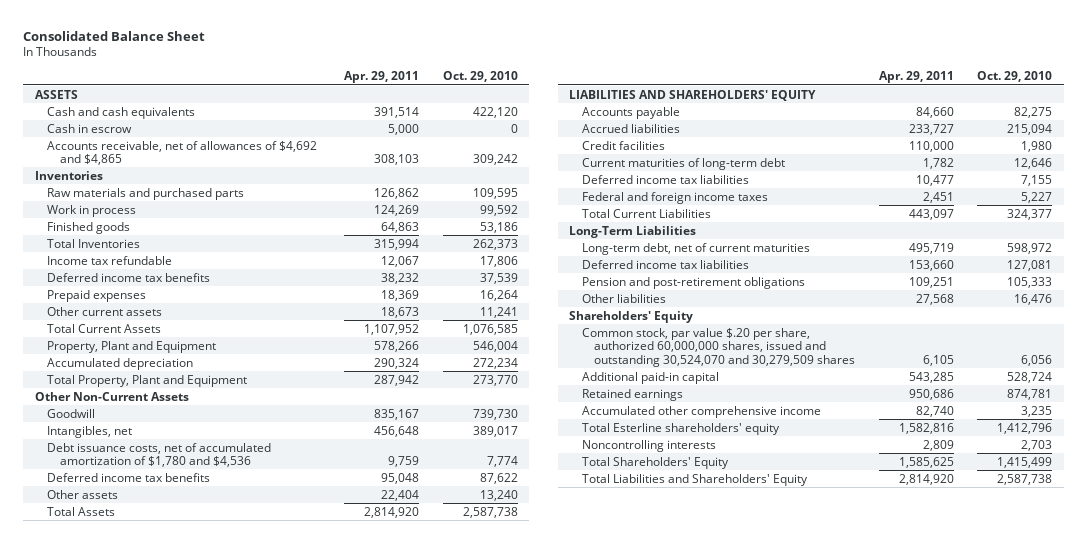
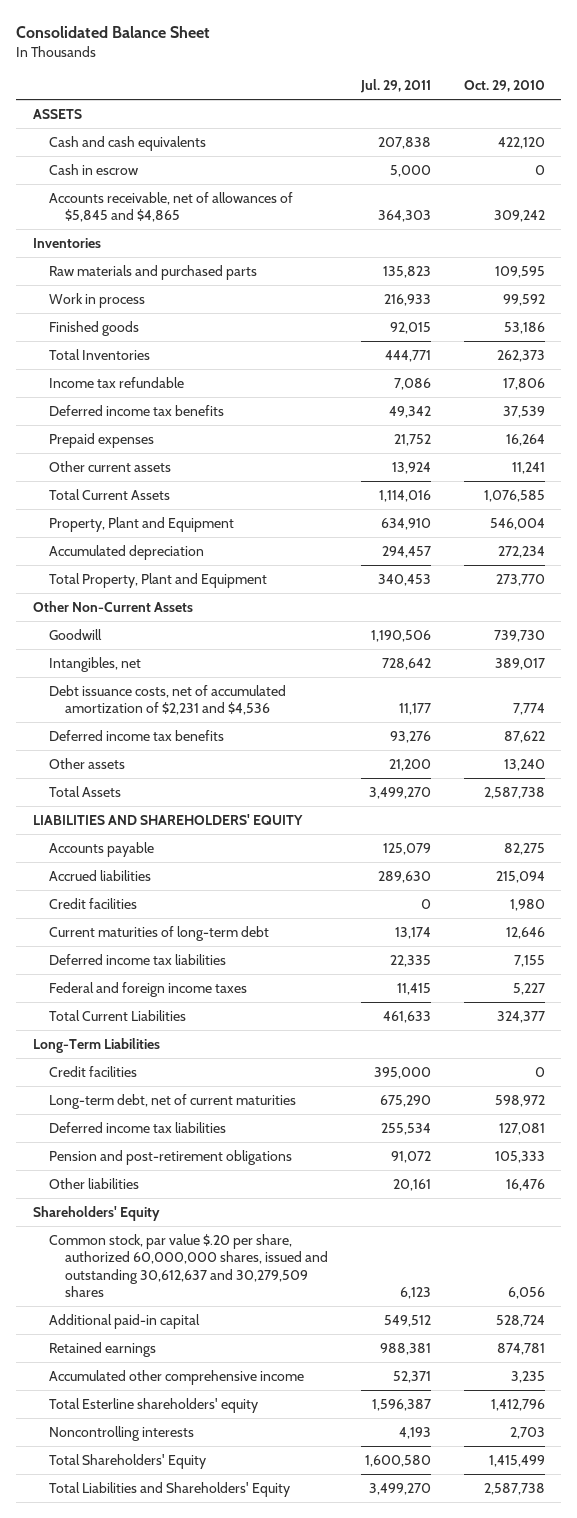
- | Apr. 29, 2011 | Oct. 29, 2010
+ | Jul. 29, 2011 | Oct. 29, 2010
- Accounts receivable, net of allowances of $4,692 and $4,865 | 308,103 | 309,242
+ Accounts receivable, net of allowances of $5,845 and $4,865 | 364,303 | 309,242
- Debt issuance costs, net of accumulated amortization of $1,780 and $4,536 | 9,759 | 7,774
+ Debt issuance costs, net of accumulated amortization of $2,231 and $4,536 | 11,177 | 7,774
+ Credit facilities | 395,000 | 0
- Common stock, par value $.20 per share, authorized 60,000,000 shares, issued and outstanding 30,524,070 and 30,279,509 shares | 6,105 | 6,056
+ Common stock, par value $.20 per share, authorized 60,000,000 shares, issued and outstanding 30,612,637 and 30,279,509 shares | 6,123 | 6,056

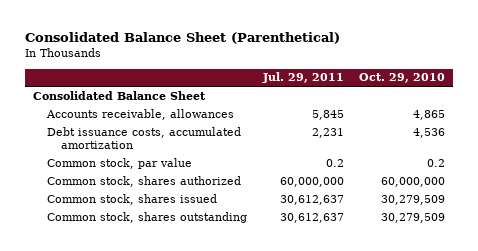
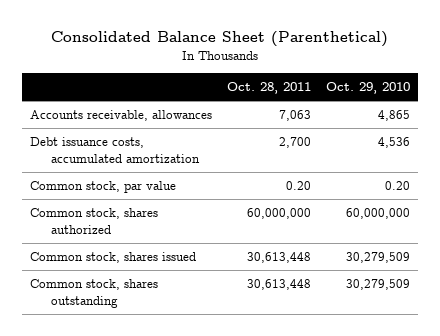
- | Jul. 29, 2011 | Oct. 29, 2010
+ | Oct. 28, 2011 | Oct. 29, 2010
- Consolidated Balance Sheet
- Common stock, par value | 0.2 | 0.2
+ Common stock, par value | 0.20 | 0.20

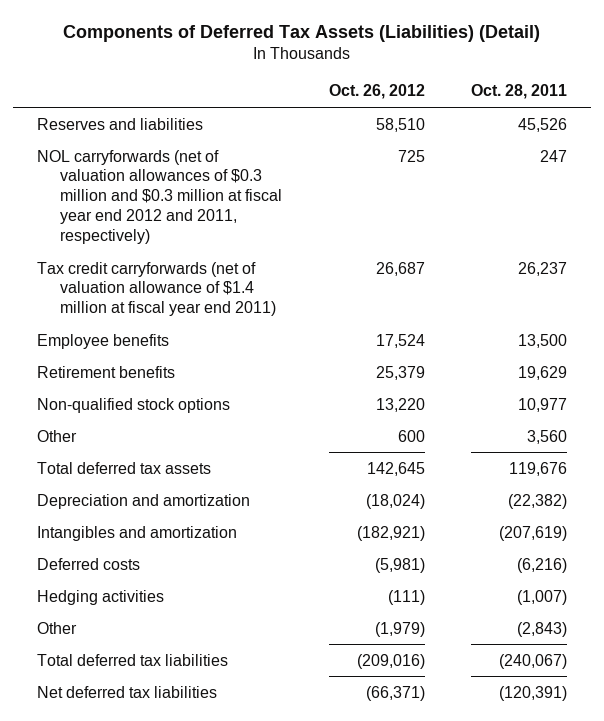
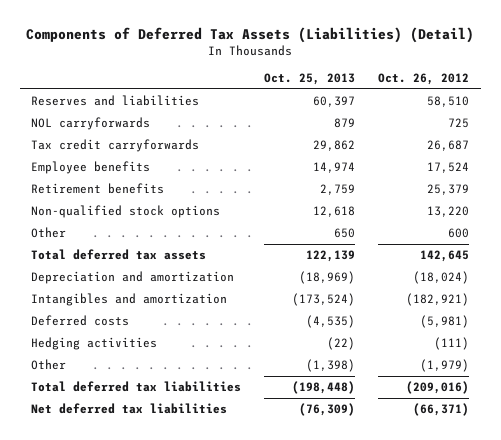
- | Oct. 26, 2012 | Oct. 28, 2011
+ | Oct. 25, 2013 | Oct. 26, 2012
- NOL carryforwards (net of valuation allowances of $0.3 million and $0.3 million at fiscal year end 2012 and 2011, respectively) | 725 | 247
- Tax credit carryforwards (net of valuation allowance of $1.4 million at fiscal year end 2011) | 26,687 | 26,237
+ NOL carryforwards | 879 | 725
+ Tax credit carryforwards | 29,862 | 26,687

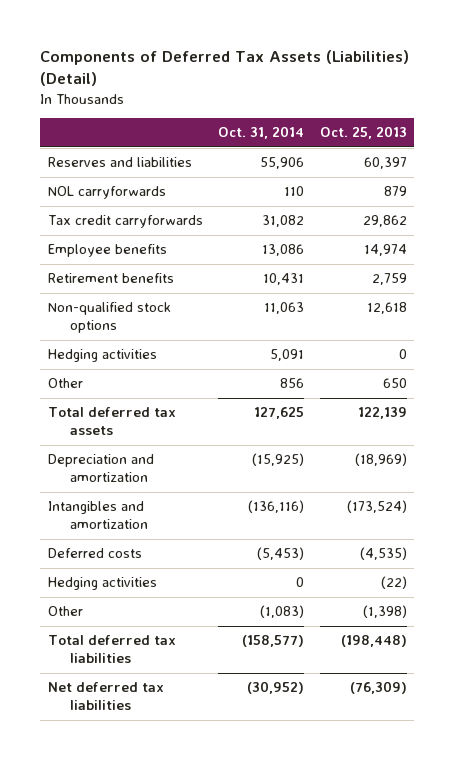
- | Oct. 25, 2013 | Oct. 26, 2012
+ | Oct. 31, 2014 | Oct. 25, 2013
+ Hedging activities | 5,091 | 0

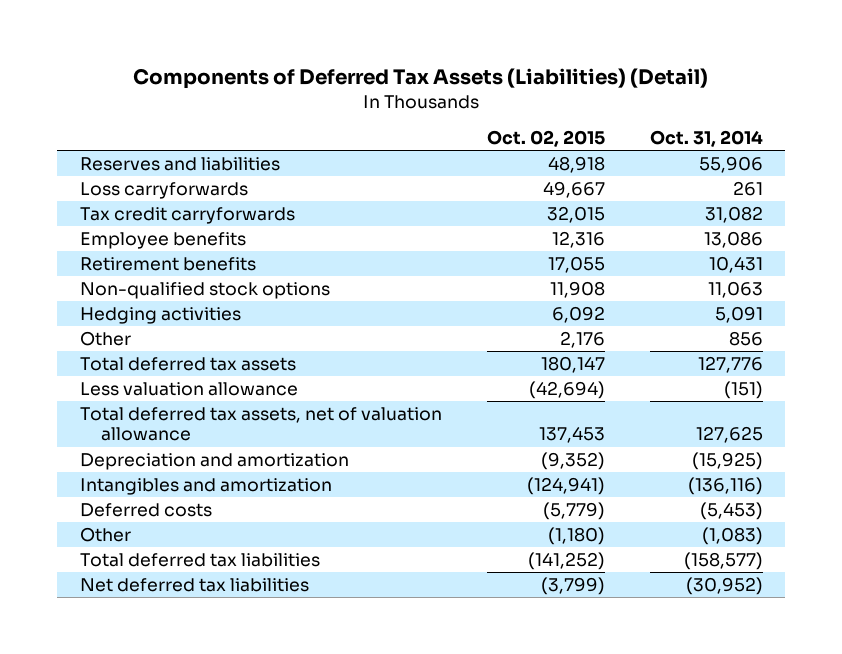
- | Oct. 31, 2014 | Oct. 25, 2013
+ | Oct. 02, 2015 | Oct. 31, 2014
- NOL carryforwards | 110 | 879
+ Loss carryforwards | 49,667 | 261
- Total deferred tax assets | 127,625 | 122,139
+ Total deferred tax assets | 180,147 | 127,776
+ Less valuation allowance | (42,694) | (151)
+ Total deferred tax assets, net of valuation allowance | 137,453 | 127,625
- Hedging activities | 0 | (22)

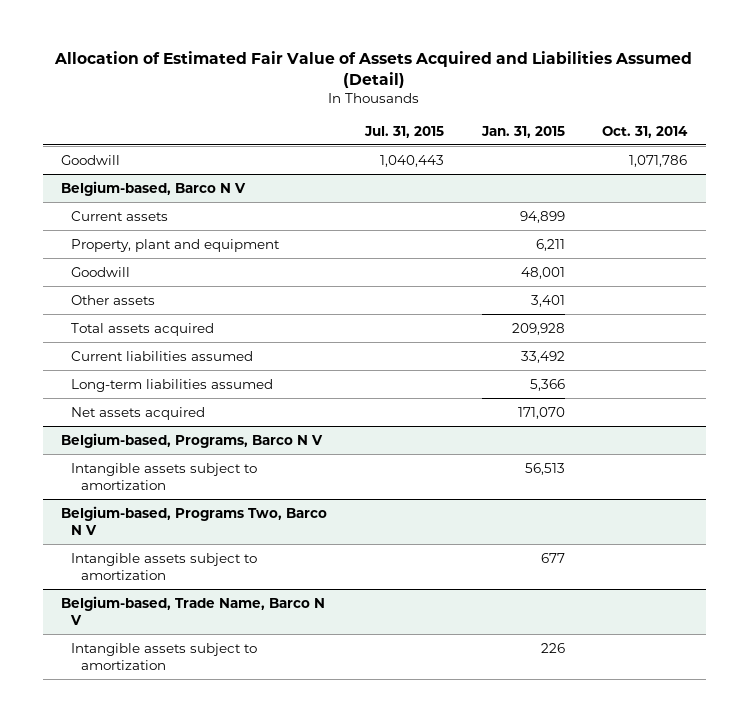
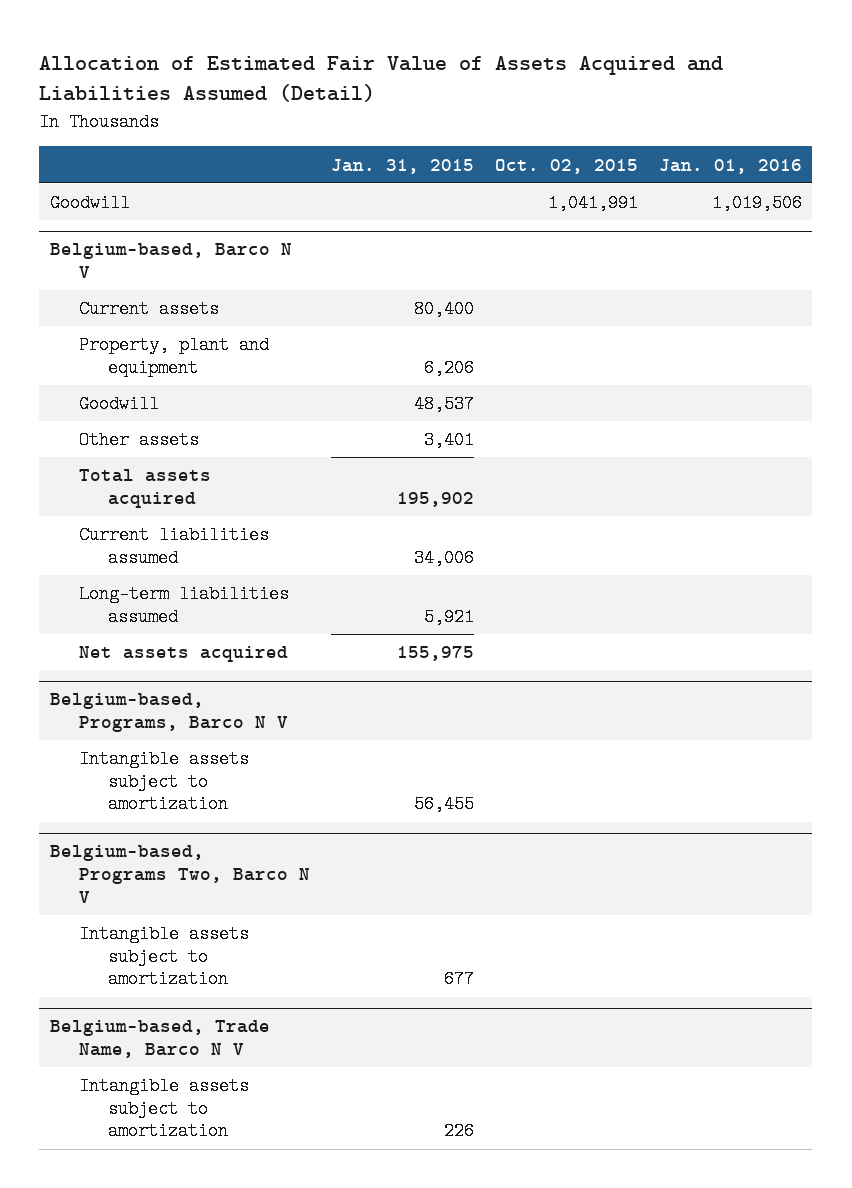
- | Jul. 31, 2015 | Jan. 31, 2015 | Oct. 31, 2014
+ | Jan. 31, 2015 | Oct. 02, 2015 | Jan. 01, 2016
@ Belgium-based, Barco N V
- Current assets | | 94,899 |
- Property, plant and equipment | | 6,211 |
- Goodwill | | 48,001 |
+ Current assets | 80,400 | |
+ Property, plant and equipment | 6,206 | |
+ Goodwill | 48,537 | |
- Total assets acquired | | 209,928 |
- Current liabilities assumed | | 33,492 |
- Long-term liabilities assumed | | 5,366 |
- Net assets acquired | | 171,070 |
+ Total assets acquired | 195,902 | |
+ Current liabilities assumed | 34,006 | |
+ Long-term liabilities assumed | 5,921 | |
+ Net assets acquired | 155,975 | |
@ Belgium-based, Programs, Barco N V
- Intangible assets subject to amortization | | 56,513 |
+ Intangible assets subject to amortization | 56,455 | |

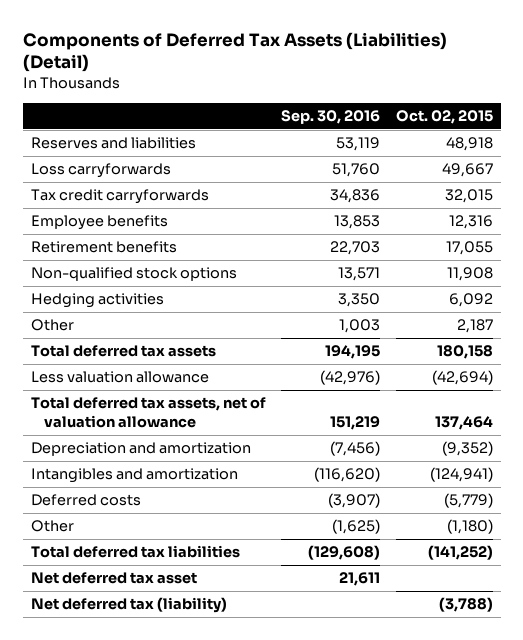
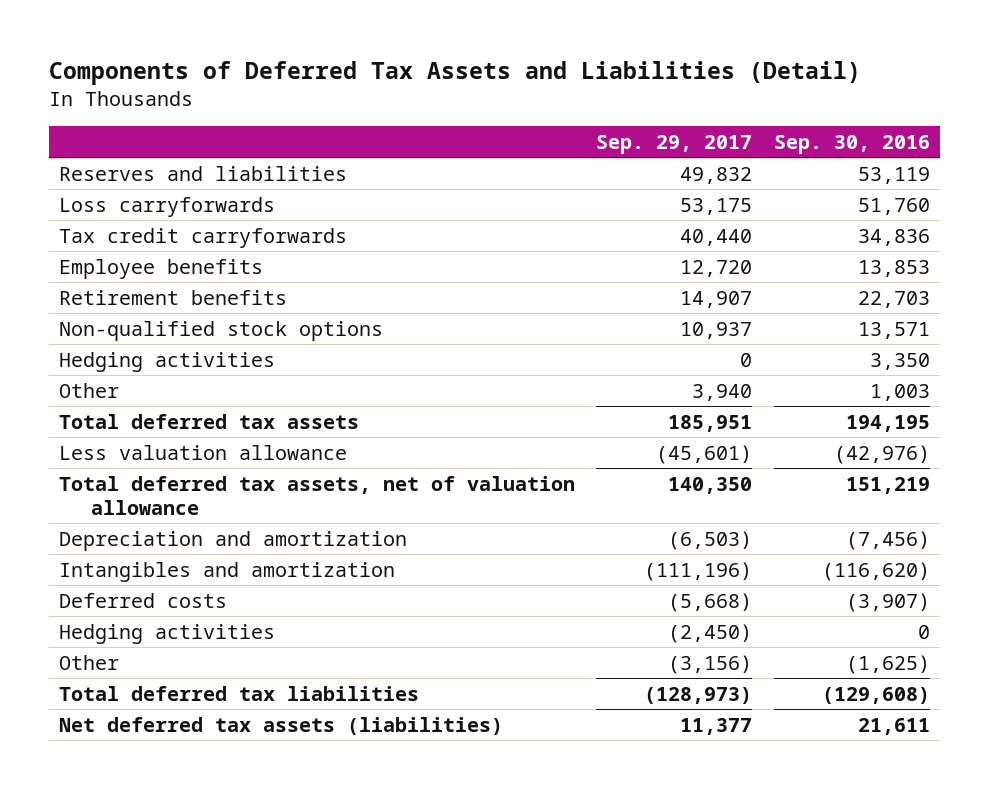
- Components of Deferred Tax Assets (Liabilities) (Detail)
+ Components of Deferred Tax Assets and Liabilities (Detail)
- | Sep. 30, 2016 | Oct. 02, 2015
+ | Sep. 29, 2017 | Sep. 30, 2016
+ Hedging activities | (2,450) | 0
- Net deferred tax asset | 21,611 |
- Net deferred tax (liability) | | (3,788)
+ Net deferred tax assets (liabilities) | 11,377 | 21,611

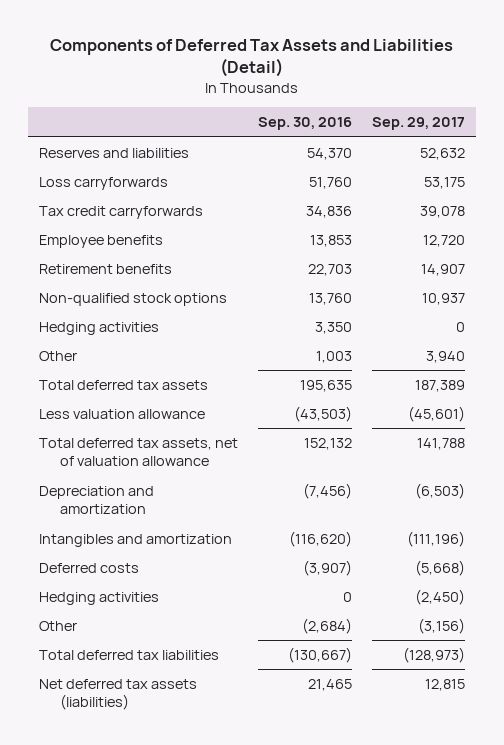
- | Sep. 29, 2017 | Sep. 30, 2016
+ | Sep. 30, 2016 | Sep. 29, 2017
- Reserves and liabilities | 49,832 | 53,119
+ Reserves and liabilities | 54,370 | 52,632
- Tax credit carryforwards | 40,440 | 34,836
+ Tax credit carryforwards | 34,836 | 39,078
- Non-qualified stock options | 10,937 | 13,571
+ Non-qualified stock options | 13,760 | 10,937
- Total deferred tax assets | 185,951 | 194,195
- Less valuation allowance | (45,601) | (42,976)
- Total deferred tax assets, net of valuation allowance | 140,350 | 151,219
+ Total deferred tax assets | 195,635 | 187,389
+ Less valuation allowance | (43,503) | (45,601)
+ Total deferred tax assets, net of valuation allowance | 152,132 | 141,788
- Other | (3,156) | (1,625)
- Total deferred tax liabilities | (128,973) | (129,608)
- Net deferred tax assets (liabilities) | 11,377 | 21,611
+ Other | (2,684) | (3,156)
+ Total deferred tax liabilities | (130,667) | (128,973)
+ Net deferred tax assets (liabilities) | 21,465 | 12,815

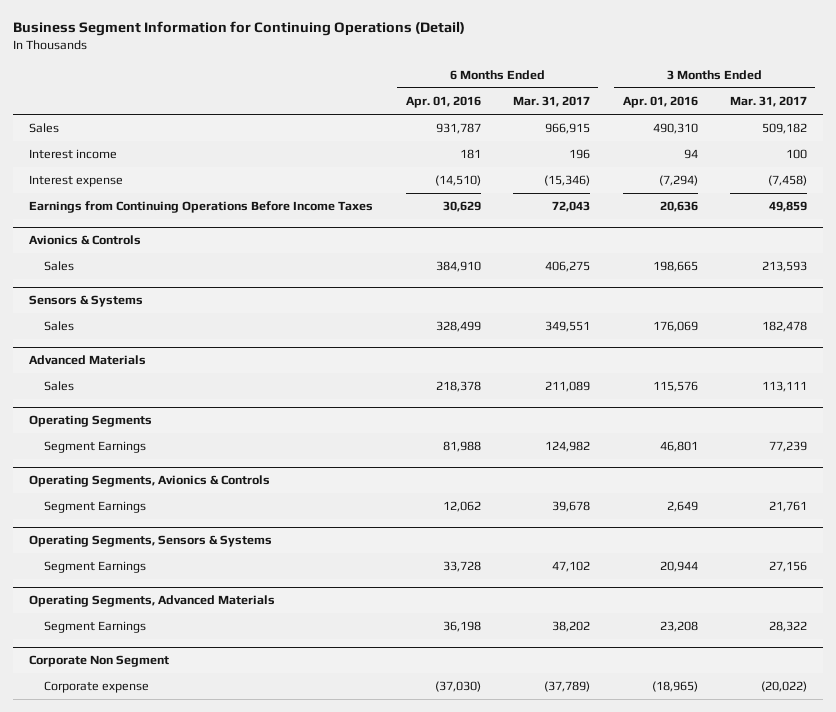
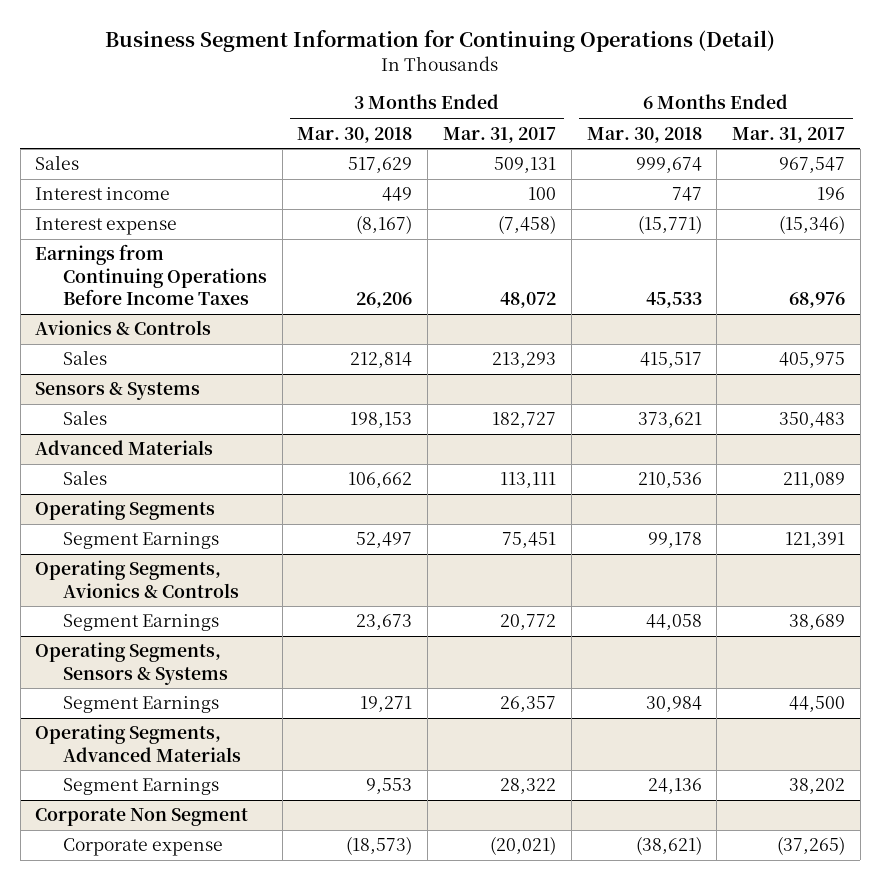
- | 6 Months Ended Apr. 01, 2016 | 6 Months Ended Mar. 31, 2017 | 3 Months Ended Apr. 01, 2016 | 3 Months Ended Mar. 31, 2017
+ | 3 Months Ended Mar. 30, 2018 | 3 Months Ended Mar. 31, 2017 | 6 Months Ended Mar. 30, 2018 | 6 Months Ended Mar. 31, 2017
- Sales | 931,787 | 966,915 | 490,310 | 509,182
+ Sales | 517,629 | 509,131 | 999,674 | 967,547
- Earnings from Continuing Operations Before Income Taxes | 30,629 | 72,043 | 20,636 | 49,859
+ Earnings from Continuing Operations Before Income Taxes | 26,206 | 48,072 | 45,533 | 68,976
@ Avionics & Controls
- Sales | 384,910 | 406,275 | 198,665 | 213,593
+ Sales | 212,814 | 213,293 | 415,517 | 405,975
@ Sensors & Systems
- Sales | 328,499 | 349,551 | 176,069 | 182,478
+ Sales | 198,153 | 182,727 | 373,621 | 350,483
@ Operating Segments
- Segment Earnings | 81,988 | 124,982 | 46,801 | 77,239
+ Segment Earnings | 52,497 | 75,451 | 99,178 | 121,391
@ Operating Segments, Avionics & Controls
- Segment Earnings | 12,062 | 39,678 | 2,649 | 21,761
+ Segment Earnings | 23,673 | 20,772 | 44,058 | 38,689
@ Operating Segments, Sensors & Systems
- Segment Earnings | 33,728 | 47,102 | 20,944 | 27,156
+ Segment Earnings | 19,271 | 26,357 | 30,984 | 44,500
@ Corporate Non Segment
- Corporate expense | (37,030) | (37,789) | (18,965) | (20,022)
+ Corporate expense | (18,573) | (20,021) | (38,621) | (37,265)

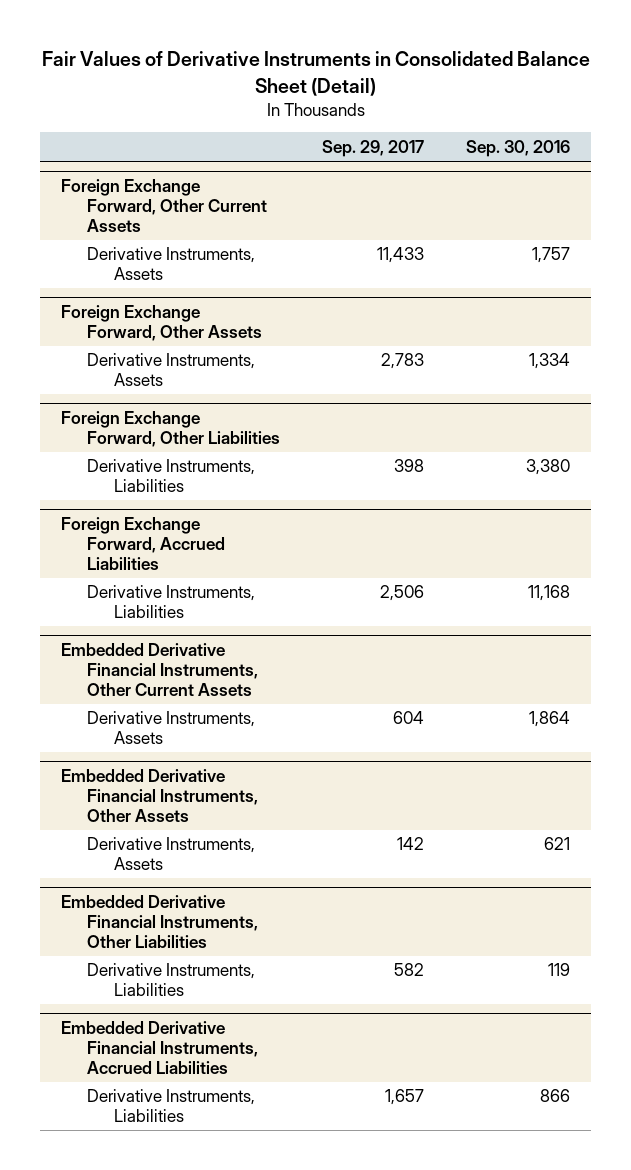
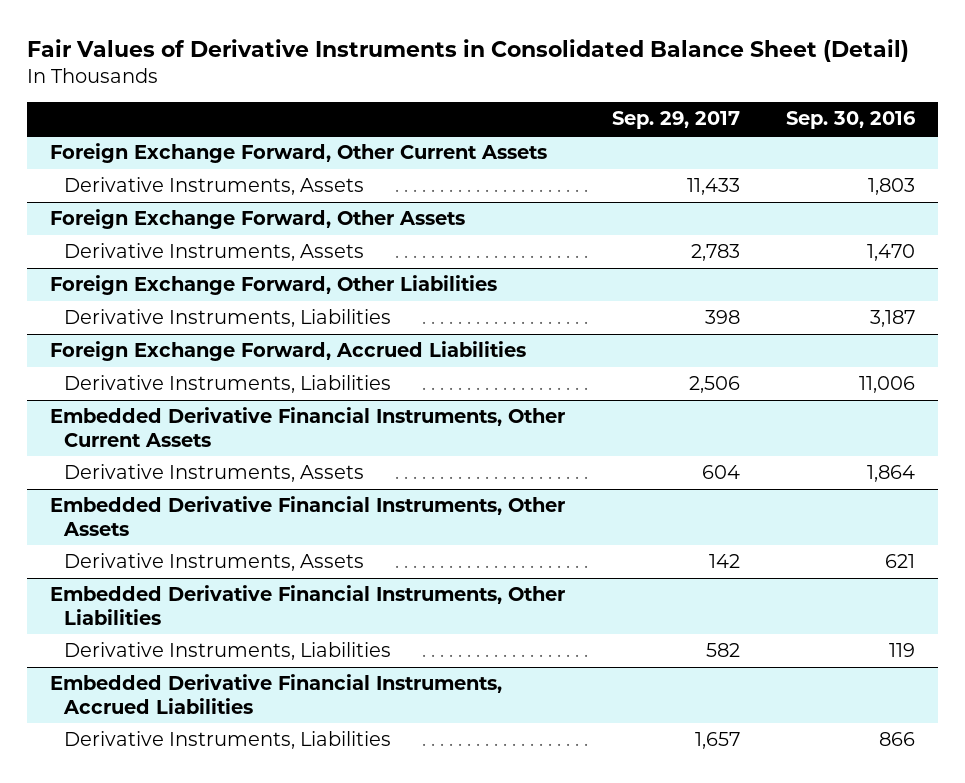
@ Foreign Exchange Forward, Other Current Assets
- Derivative Instruments, Assets | 11,433 | 1,757
+ Derivative Instruments, Assets | 11,433 | 1,803
@ Foreign Exchange Forward, Other Assets
- Derivative Instruments, Assets | 2,783 | 1,334
+ Derivative Instruments, Assets | 2,783 | 1,470
@ Foreign Exchange Forward, Other Liabilities
- Derivative Instruments, Liabilities | 398 | 3,380
+ Derivative Instruments, Liabilities | 398 | 3,187
@ Foreign Exchange Forward, Accrued Liabilities
- Derivative Instruments, Liabilities | 2,506 | 11,168
+ Derivative Instruments, Liabilities | 2,506 | 11,006

